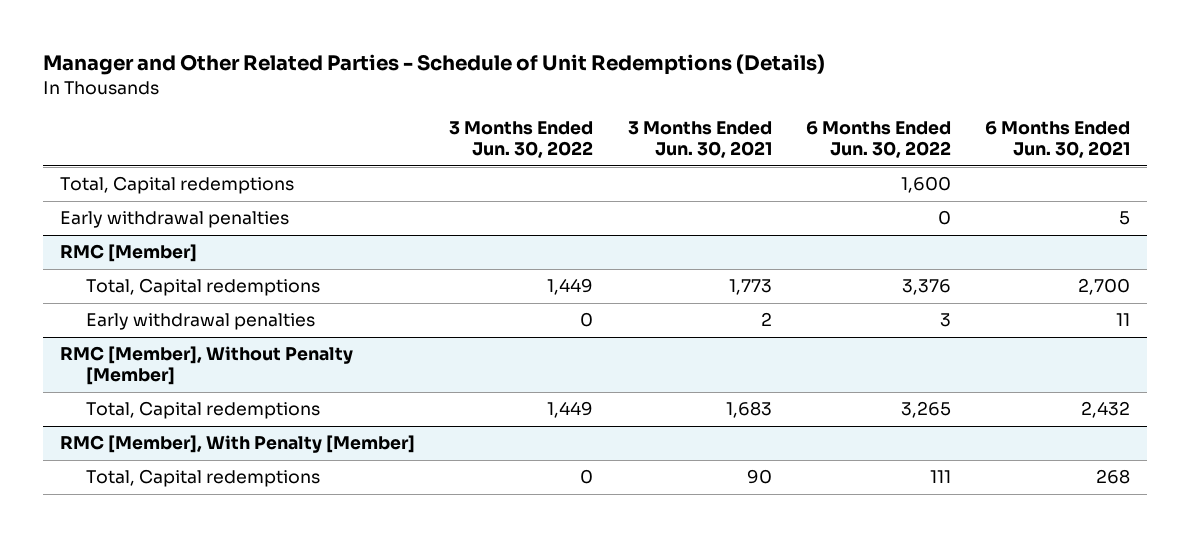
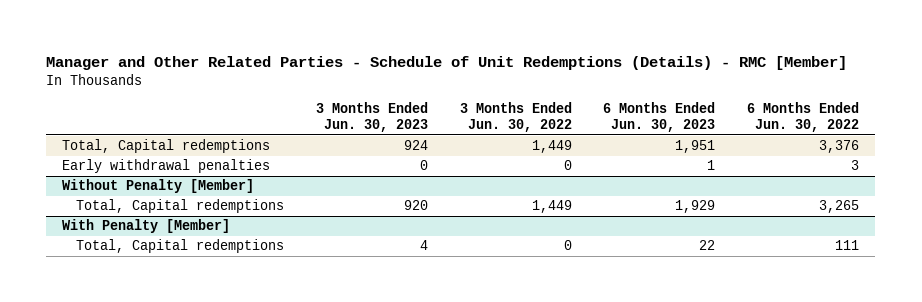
- Manager and Other Related Parties - Schedule of Unit Redemptions (Details)
+ Manager and Other Related Parties - Schedule of Unit Redemptions (Details) - RMC [Member]
- | 3 Months Ended Jun. 30, 2022 | 3 Months Ended Jun. 30, 2021 | 6 Months Ended Jun. 30, 2022 | 6 Months Ended Jun. 30, 2021
+ | 3 Months Ended Jun. 30, 2023 | 3 Months Ended Jun. 30, 2022 | 6 Months Ended Jun. 30, 2023 | 6 Months Ended Jun. 30, 2022
- Total, Capital redemptions | | | 1,600 |
- Early withdrawal penalties | | | 0 | 5
- RMC [Member]
- RMC [Member], Without Penalty [Member]
+ Without Penalty [Member]
- RMC [Member], With Penalty [Member]
+ With Penalty [Member]

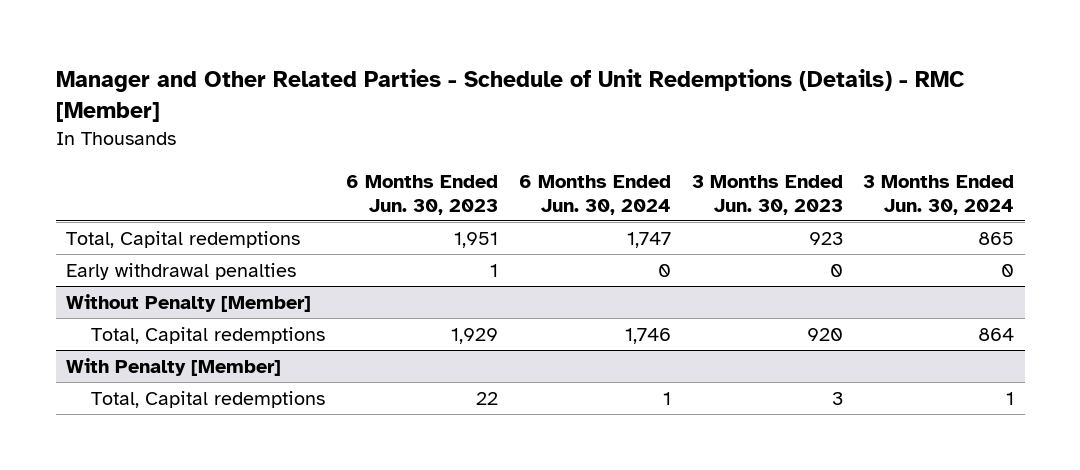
- | 3 Months Ended Jun. 30, 2023 | 3 Months Ended Jun. 30, 2022 | 6 Months Ended Jun. 30, 2023 | 6 Months Ended Jun. 30, 2022
+ | 6 Months Ended Jun. 30, 2023 | 6 Months Ended Jun. 30, 2024 | 3 Months Ended Jun. 30, 2023 | 3 Months Ended Jun. 30, 2024
- Total, Capital redemptions | 924 | 1,449 | 1,951 | 3,376
+ Total, Capital redemptions | 1,951 | 1,747 | 923 | 865
@ With Penalty [Member]
- Total, Capital redemptions | 4 | 0 | 22 | 111
+ Total, Capital redemptions | 22 | 1 | 3 | 1

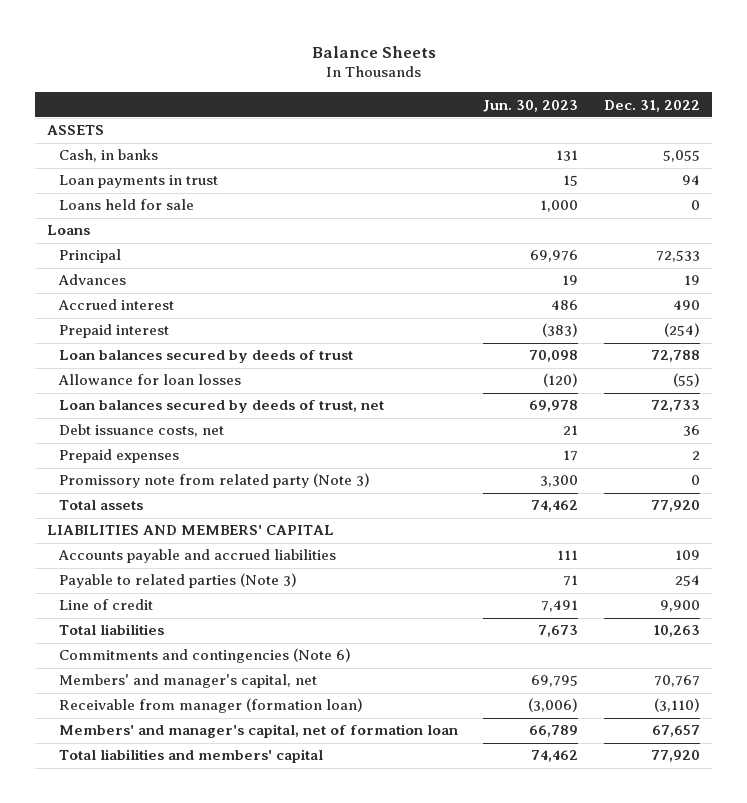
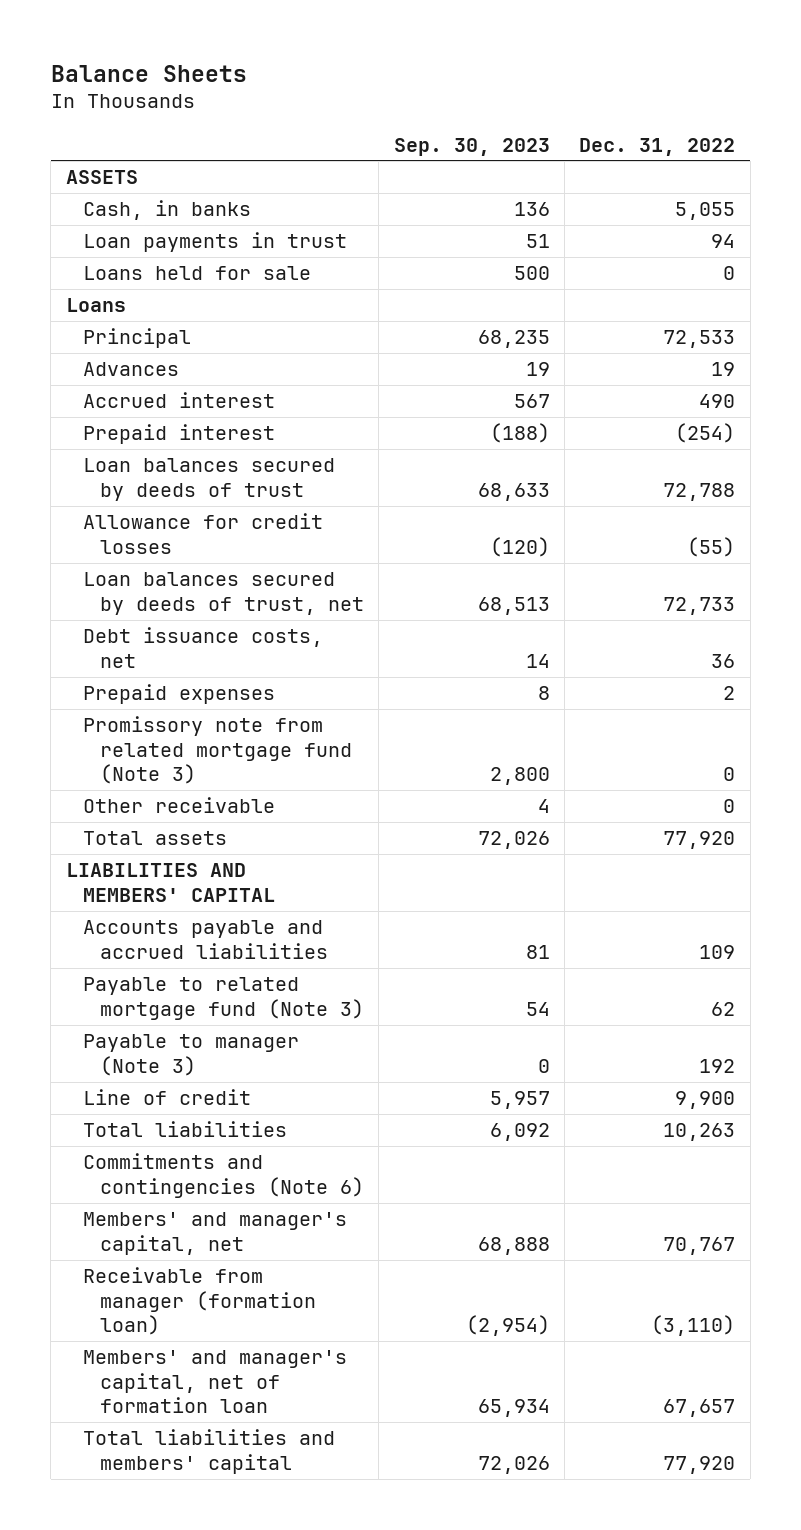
- | Jun. 30, 2023 | Dec. 31, 2022
+ | Sep. 30, 2023 | Dec. 31, 2022
- Allowance for loan losses | (120) | (55)
+ Allowance for credit losses | (120) | (55)
- Promissory note from related party (Note 3) | 3,300 | 0
+ Promissory note from related mortgage fund (Note 3) | 2,800 | 0
+ Other receivable | 4 | 0
- Payable to related parties (Note 3) | 71 | 254
+ Payable to related mortgage fund (Note 3) | 54 | 62
+ Payable to manager (Note 3) | 0 | 192

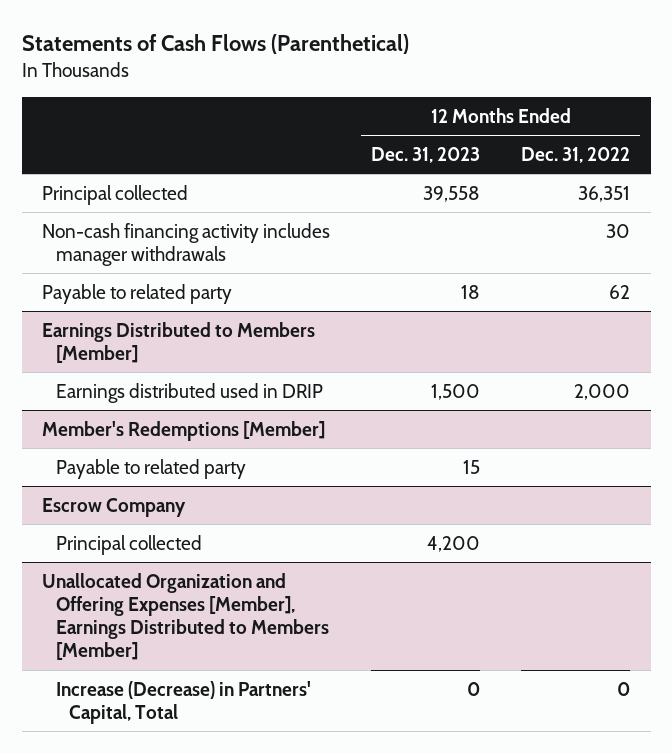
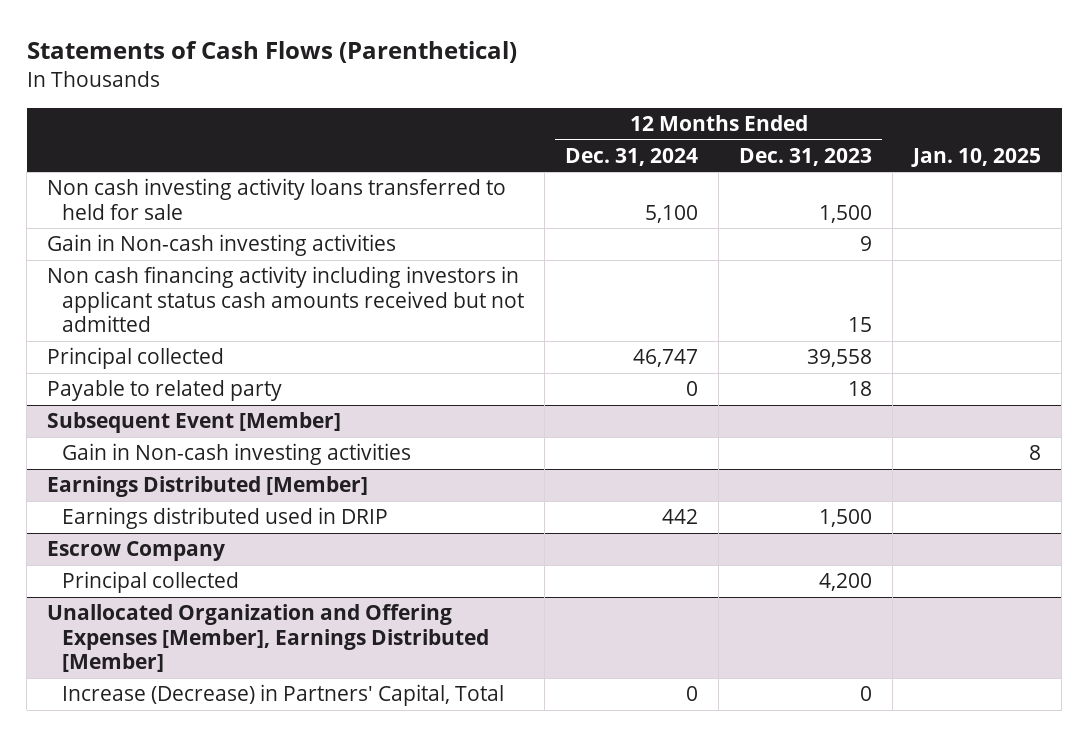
- | 12 Months Ended Dec. 31, 2023 | 12 Months Ended Dec. 31, 2022
+ | 12 Months Ended Dec. 31, 2024 | 12 Months Ended Dec. 31, 2023 | Jan. 10, 2025
+ Non cash investing activity loans transferred to held for sale | 5,100 | 1,500 |
+ Gain in Non-cash investing activities | | 9 |
+ Non cash financing activity including investors in applicant status cash amounts received but not admitted | | 15 |
- Non-cash financing activity includes manager withdrawals | | 30
- Earnings Distributed to Members [Member]
+ Subsequent Event [Member]
+ Gain in Non-cash investing activities | | | 8
+ Earnings Distributed [Member]
- Member's Redemptions [Member]
- Payable to related party | 15 |
- Unallocated Organization and Offering Expenses [Member], Earnings Distributed to Members [Member]
+ Unallocated Organization and Offering Expenses [Member], Earnings Distributed [Member]

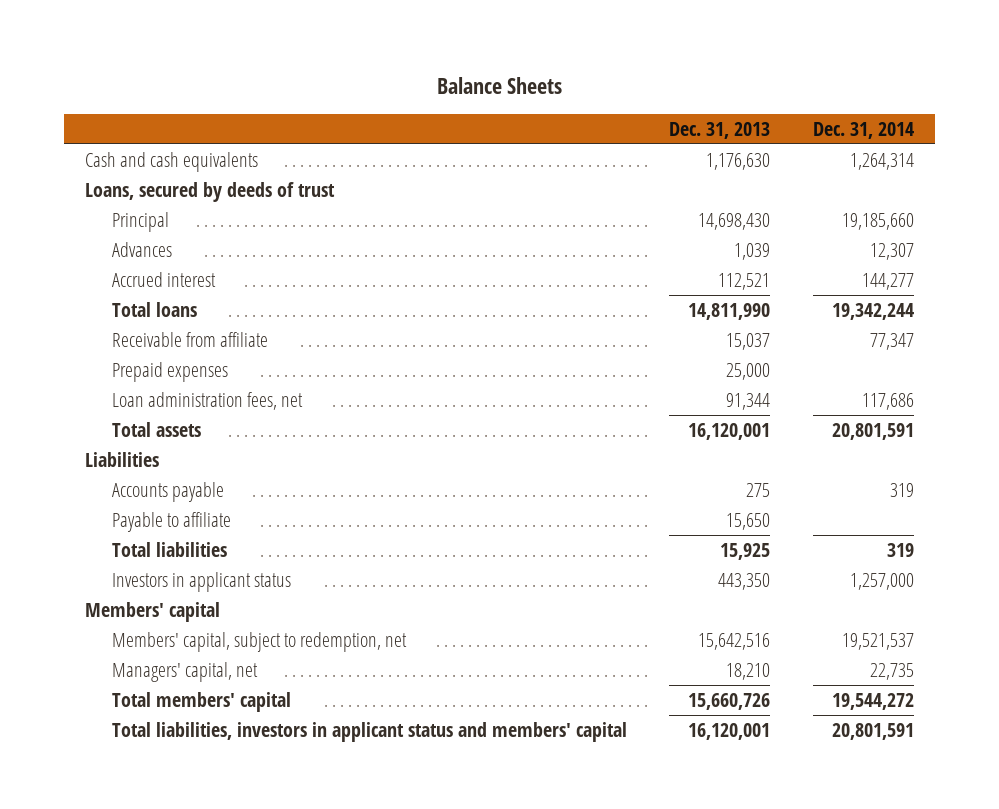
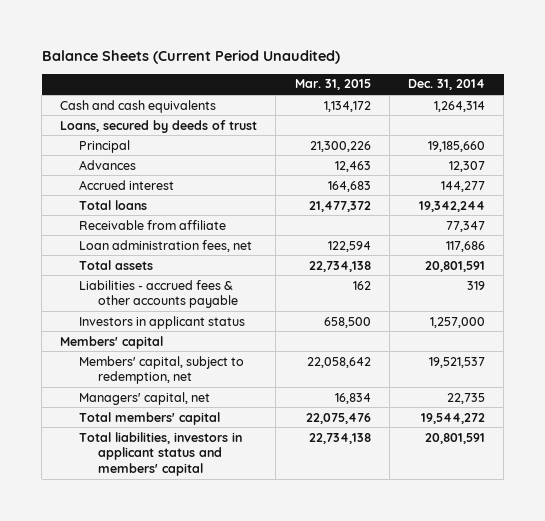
- Balance Sheets
+ Balance Sheets (Current Period Unaudited)
- | Dec. 31, 2013 | Dec. 31, 2014
+ | Mar. 31, 2015 | Dec. 31, 2014
- Prepaid expenses | 25,000 |
- Liabilities
- Accounts payable | 275 | 319
- Payable to affiliate | 15,650 |
- Total liabilities | 15,925 | 319
+ Liabilities - accrued fees & other accounts payable | 162 | 319

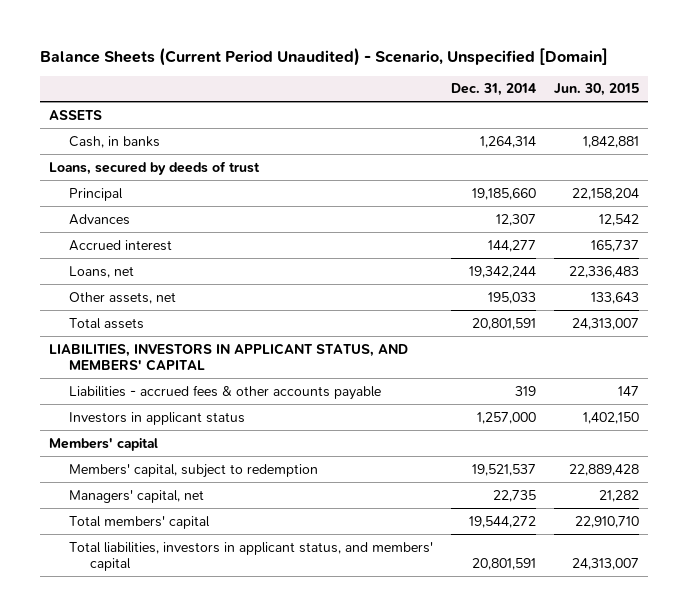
- Balance Sheets (Current Period Unaudited)
+ Balance Sheets (Current Period Unaudited) - Scenario, Unspecified [Domain]
- | Mar. 31, 2015 | Dec. 31, 2014
+ | Dec. 31, 2014 | Jun. 30, 2015
- Cash and cash equivalents | 1,134,172 | 1,264,314
+ ASSETS
+ Cash, in banks | 1,264,314 | 1,842,881
- Total loans | 21,477,372 | 19,342,244
- Receivable from affiliate | | 77,347
- Loan administration fees, net | 122,594 | 117,686
+ Loans, net | 19,342,244 | 22,336,483
+ Other assets, net | 195,033 | 133,643
+ LIABILITIES, INVESTORS IN APPLICANT STATUS, AND MEMBERS' CAPITAL
- Members' capital, subject to redemption, net | 22,058,642 | 19,521,537
+ Members' capital, subject to redemption | 19,521,537 | 22,889,428
- Total liabilities, investors in applicant status and members' capital | 22,734,138 | 20,801,591
+ Total liabilities, investors in applicant status, and members' capital | 20,801,591 | 24,313,007

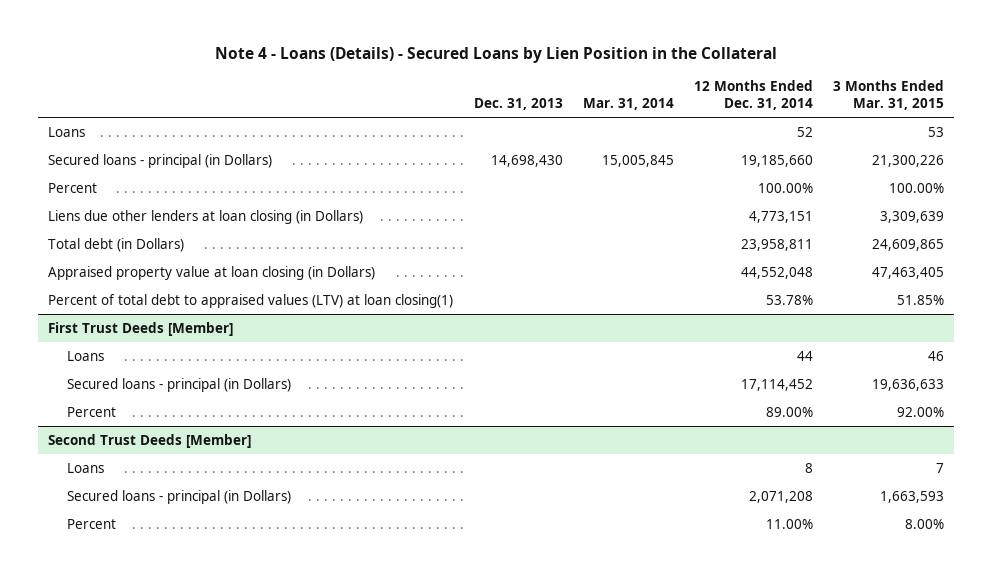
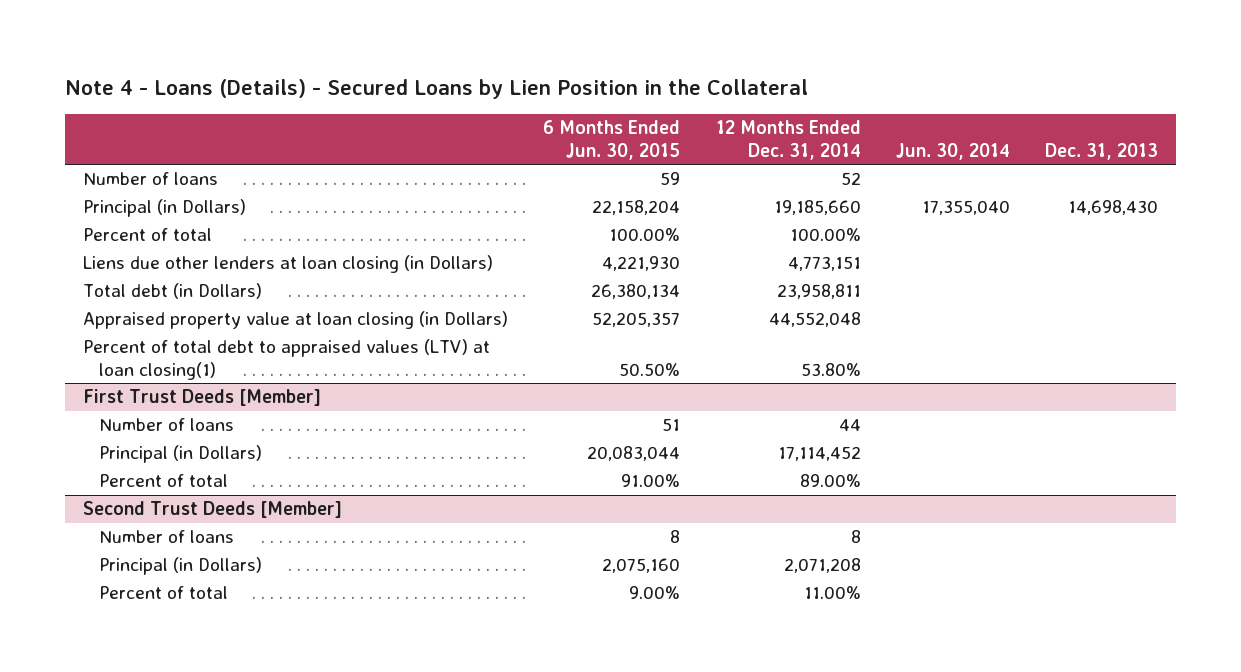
- | Dec. 31, 2013 | Mar. 31, 2014 | 12 Months Ended Dec. 31, 2014 | 3 Months Ended Mar. 31, 2015
+ | 6 Months Ended Jun. 30, 2015 | 12 Months Ended Dec. 31, 2014 | Jun. 30, 2014 | Dec. 31, 2013
- Loans | | | 52 | 53
- Secured loans - principal (in Dollars) | 14,698,430 | 15,005,845 | 19,185,660 | 21,300,226
- Percent | | | 100.00% | 100.00%
+ Number of loans | 59 | 52 | |
+ Principal (in Dollars) | 22,158,204 | 19,185,660 | 17,355,040 | 14,698,430
+ Percent of total | 100.00% | 100.00% | |
- Percent of total debt to appraised values (LTV) at loan closing(1) | | | 53.78% | 51.85%
+ Percent of total debt to appraised values (LTV) at loan closing(1) | 50.50% | 53.80% | |
@ First Trust Deeds [Member]
- Loans | | | 44 | 46
- Secured loans - principal (in Dollars) | | | 17,114,452 | 19,636,633
- Percent | | | 89.00% | 92.00%
+ Number of loans | 51 | 44 | |
+ Principal (in Dollars) | 20,083,044 | 17,114,452 | |
+ Percent of total | 91.00% | 89.00% | |
@ Second Trust Deeds [Member]
- Loans | | | 8 | 7
- Secured loans - principal (in Dollars) | | | 2,071,208 | 1,663,593
- Percent | | | 11.00% | 8.00%
+ Number of loans | 8 | 8 | |
+ Principal (in Dollars) | 2,075,160 | 2,071,208 | |
+ Percent of total | 9.00% | 11.00% | |

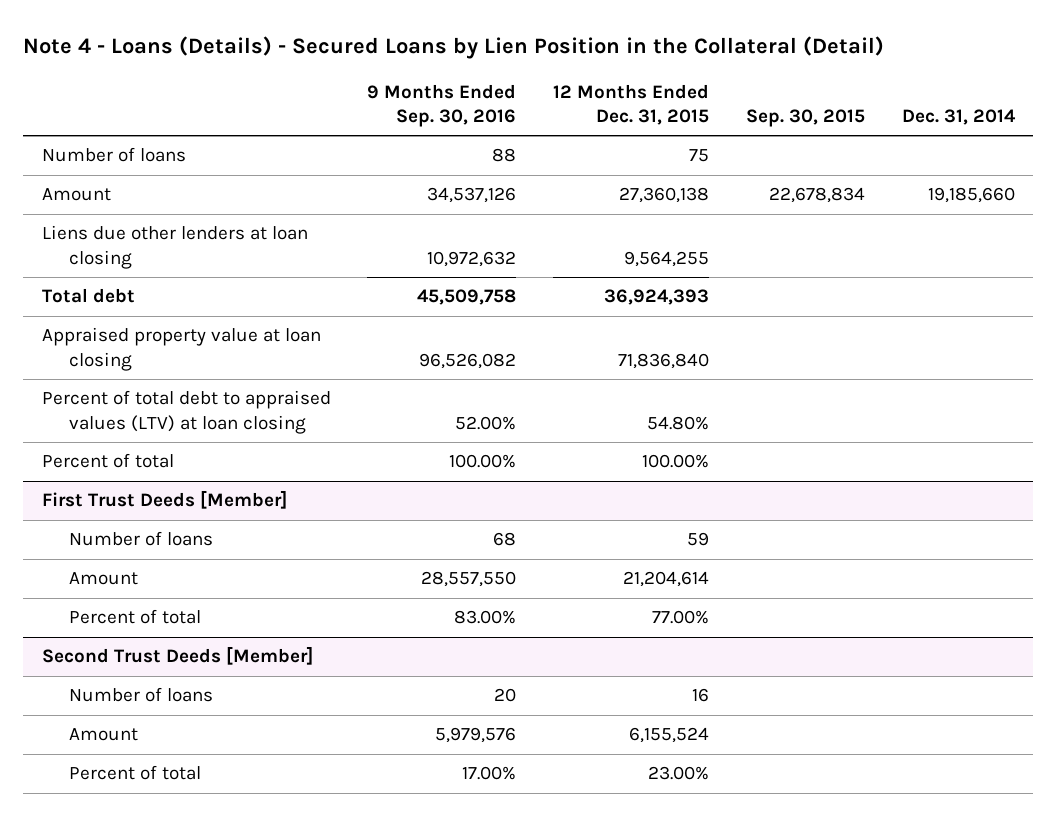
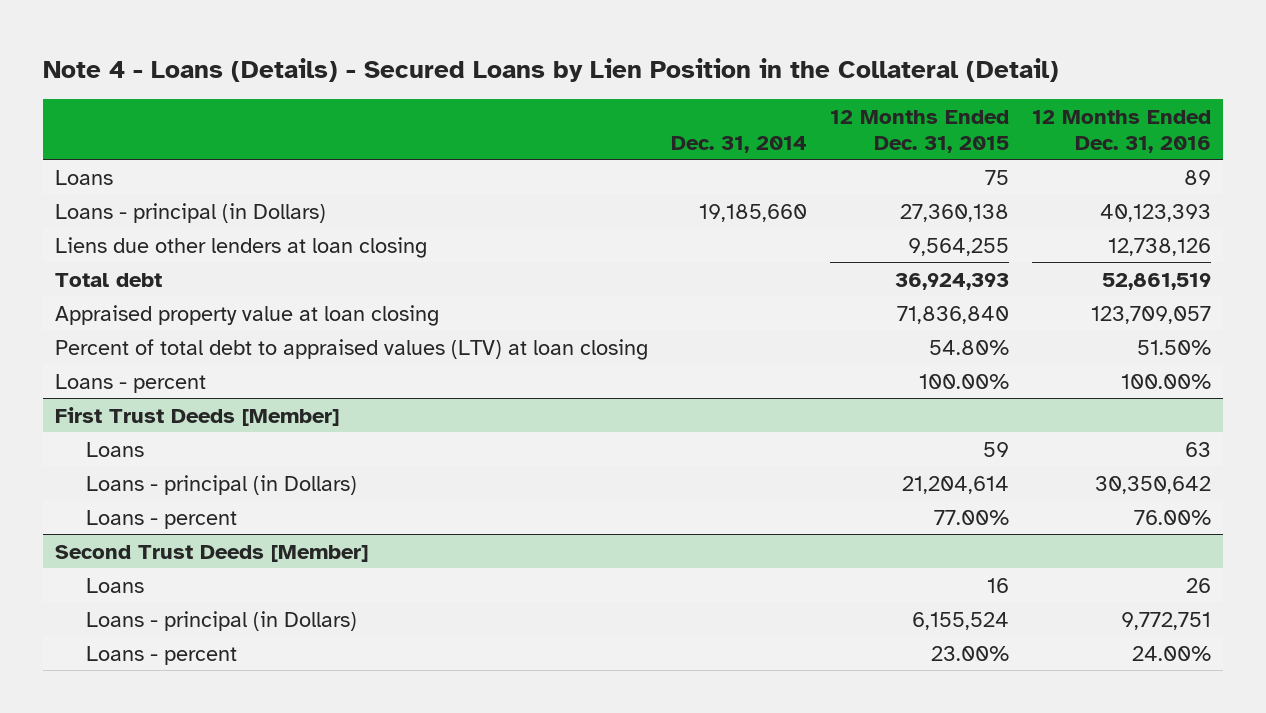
- | 9 Months Ended Sep. 30, 2016 | 12 Months Ended Dec. 31, 2015 | Sep. 30, 2015 | Dec. 31, 2014
+ | Dec. 31, 2014 | 12 Months Ended Dec. 31, 2015 | 12 Months Ended Dec. 31, 2016
- Number of loans | 88 | 75 | |
- Amount | 34,537,126 | 27,360,138 | 22,678,834 | 19,185,660
+ Loans | | 75 | 89
+ Loans - principal (in Dollars) | 19,185,660 | 27,360,138 | 40,123,393
- Percent of total | 100.00% | 100.00% | |
+ Loans - percent | | 100.00% | 100.00%
@ First Trust Deeds [Member]
- Number of loans | 68 | 59 | |
- Amount | 28,557,550 | 21,204,614 | |
- Percent of total | 83.00% | 77.00% | |
+ Loans | | 59 | 63
+ Loans - principal (in Dollars) | | 21,204,614 | 30,350,642
+ Loans - percent | | 77.00% | 76.00%
@ Second Trust Deeds [Member]
- Number of loans | 20 | 16 | |
- Amount | 5,979,576 | 6,155,524 | |
- Percent of total | 17.00% | 23.00% | |
+ Loans | | 16 | 26
+ Loans - principal (in Dollars) | | 6,155,524 | 9,772,751
+ Loans - percent | | 23.00% | 24.00%

